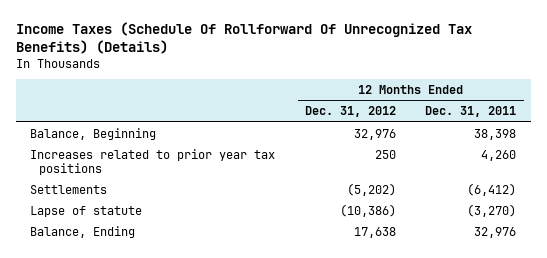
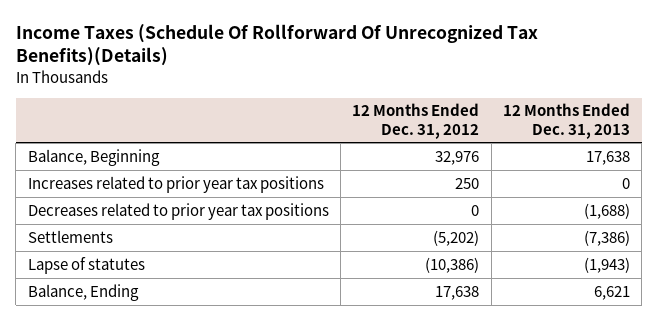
- Income Taxes (Schedule Of Rollforward Of Unrecognized Tax Benefits) (Details)
+ Income Taxes (Schedule Of Rollforward Of Unrecognized Tax Benefits)(Details)
- | 12 Months Ended Dec. 31, 2012 | 12 Months Ended Dec. 31, 2011
+ | 12 Months Ended Dec. 31, 2012 | 12 Months Ended Dec. 31, 2013
+ Decreases related to prior year tax positions | 0 | (1,688)
- Lapse of statute | (10,386) | (3,270)
+ Lapse of statutes | (10,386) | (1,943)

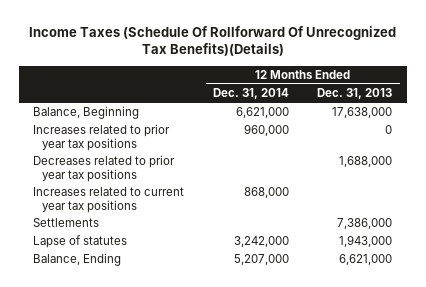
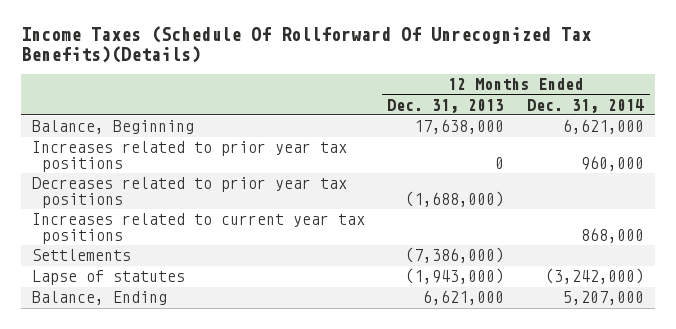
- | 12 Months Ended Dec. 31, 2014 | 12 Months Ended Dec. 31, 2013
+ | 12 Months Ended Dec. 31, 2013 | 12 Months Ended Dec. 31, 2014
- Decreases related to prior year tax positions | | 1,688,000
+ Decreases related to prior year tax positions | (1,688,000) |
- Settlements | | 7,386,000
- Lapse of statutes | 3,242,000 | 1,943,000
+ Settlements | (7,386,000) |
+ Lapse of statutes | (1,943,000) | (3,242,000)

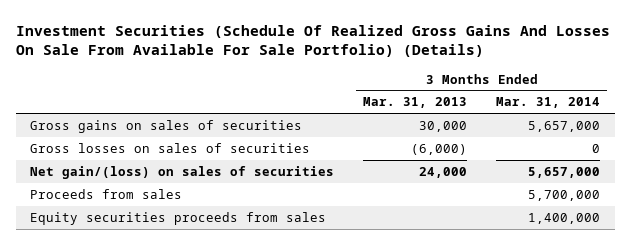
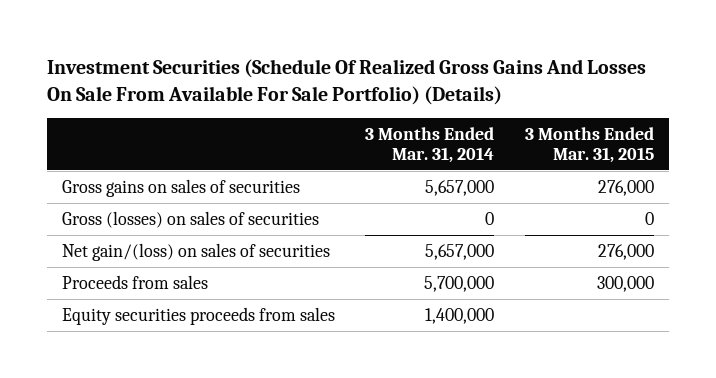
- | 3 Months Ended Mar. 31, 2013 | 3 Months Ended Mar. 31, 2014
+ | 3 Months Ended Mar. 31, 2014 | 3 Months Ended Mar. 31, 2015
- Gross losses on sales of securities | (6,000) | 0
+ Gross (losses) on sales of securities | 0 | 0

